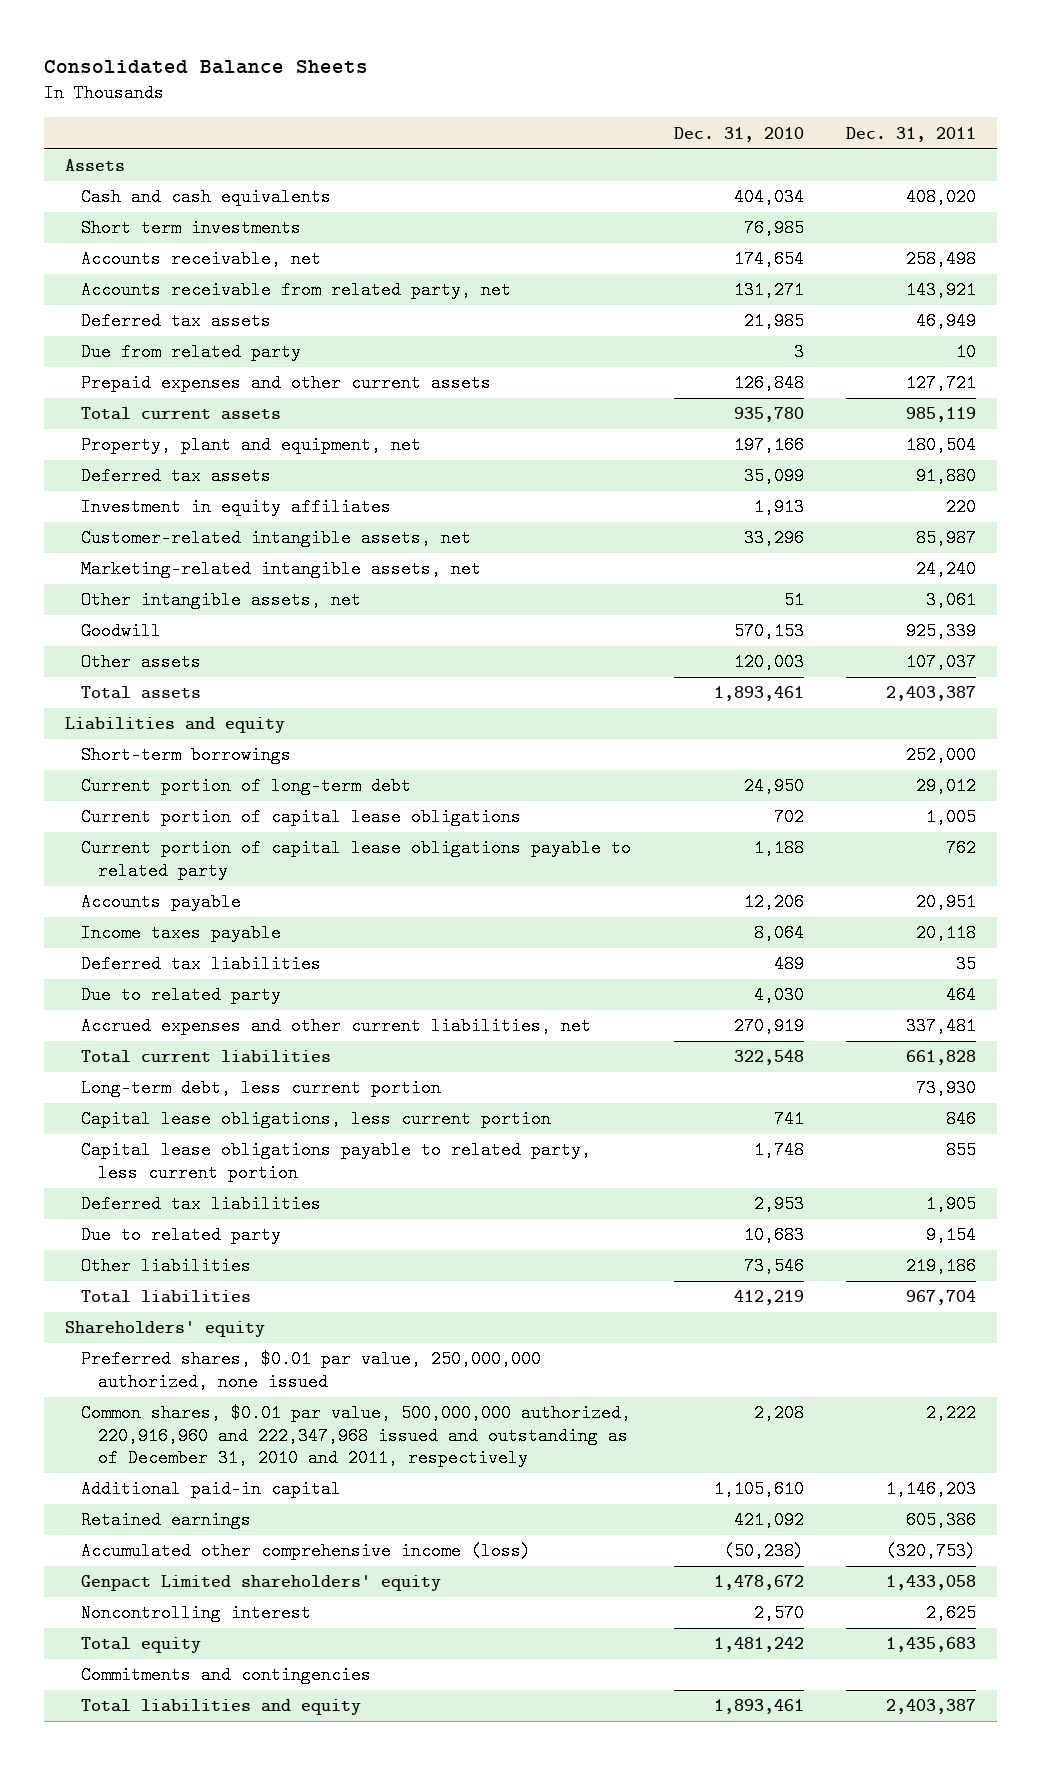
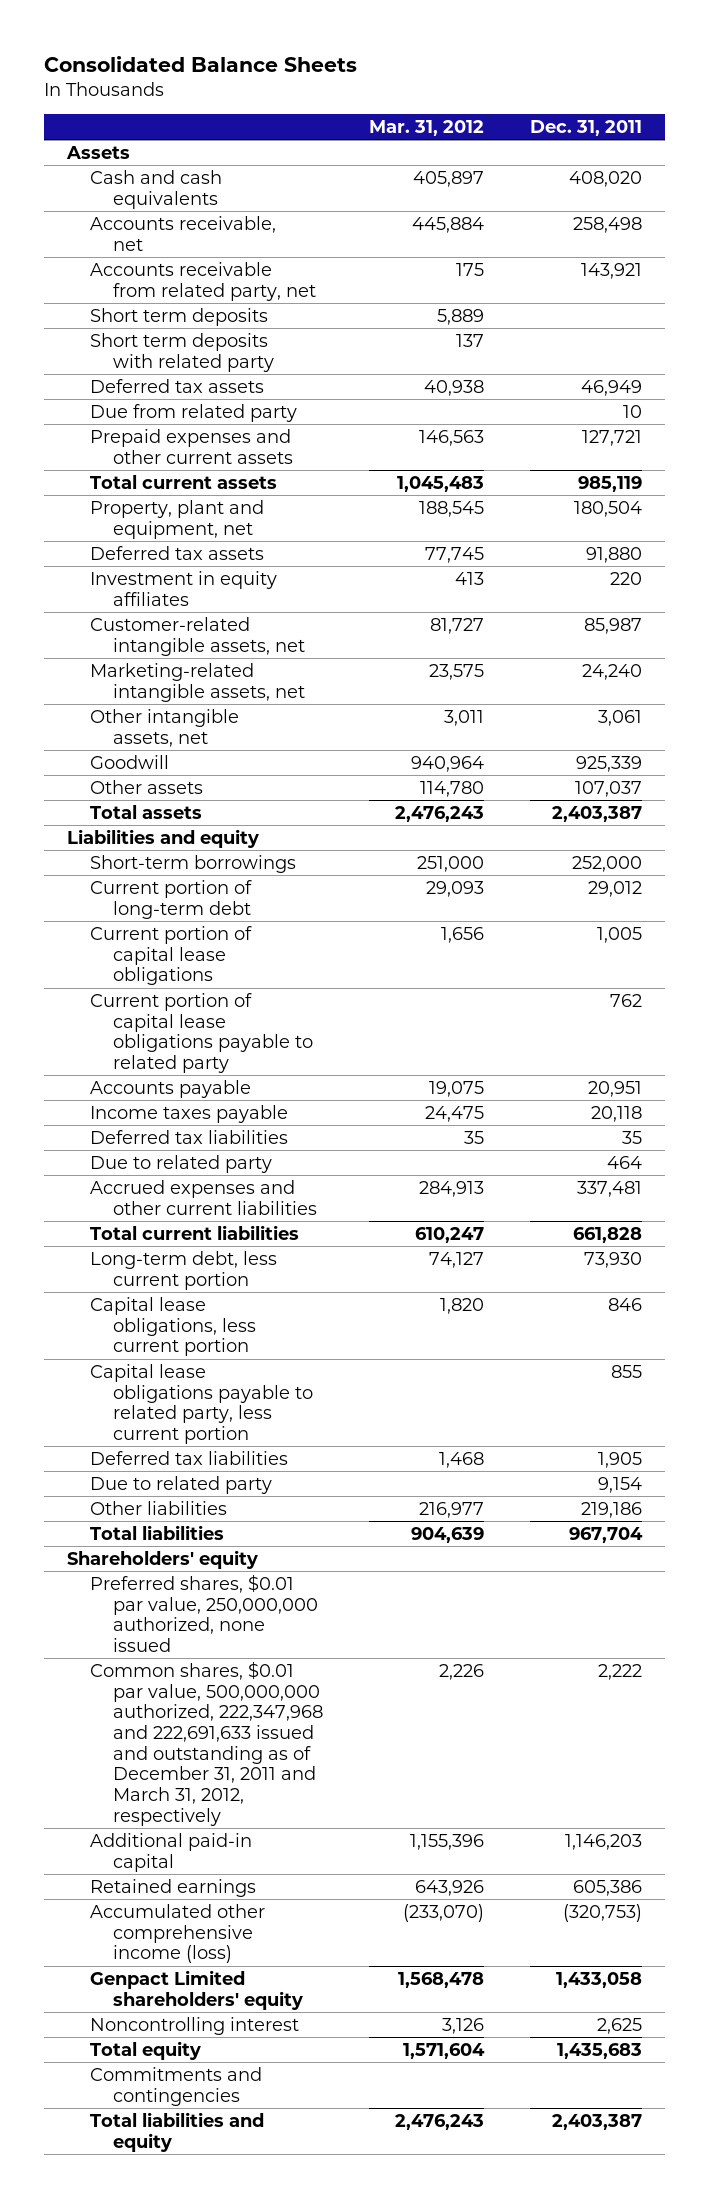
- | Dec. 31, 2010 | Dec. 31, 2011
+ | Mar. 31, 2012 | Dec. 31, 2011
- Short term investments | 76,985 |
+ Short term deposits | 5,889 |
+ Short term deposits with related party | 137 |
- Accrued expenses and other current liabilities, net | 270,919 | 337,481
+ Accrued expenses and other current liabilities | 284,913 | 337,481
- Common shares, $0.01 par value, 500,000,000 authorized, 220,916,960 and 222,347,968 issued and outstanding as of December 31, 2010 and 2011, respectively | 2,208 | 2,222
+ Common shares, $0.01 par value, 500,000,000 authorized, 222,347,968 and 222,691,633 issued and outstanding as of December 31, 2011 and March 31, 2012, respectively | 2,226 | 2,222

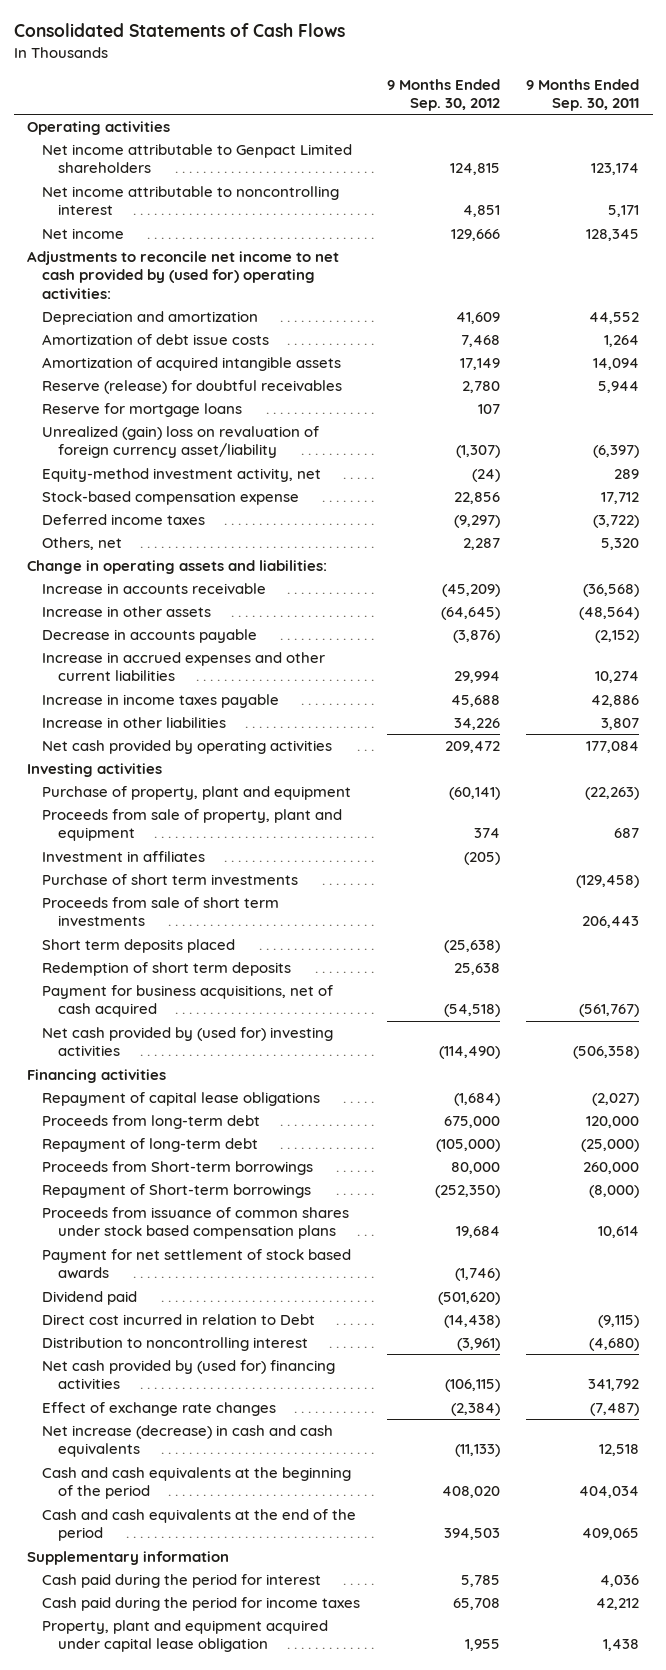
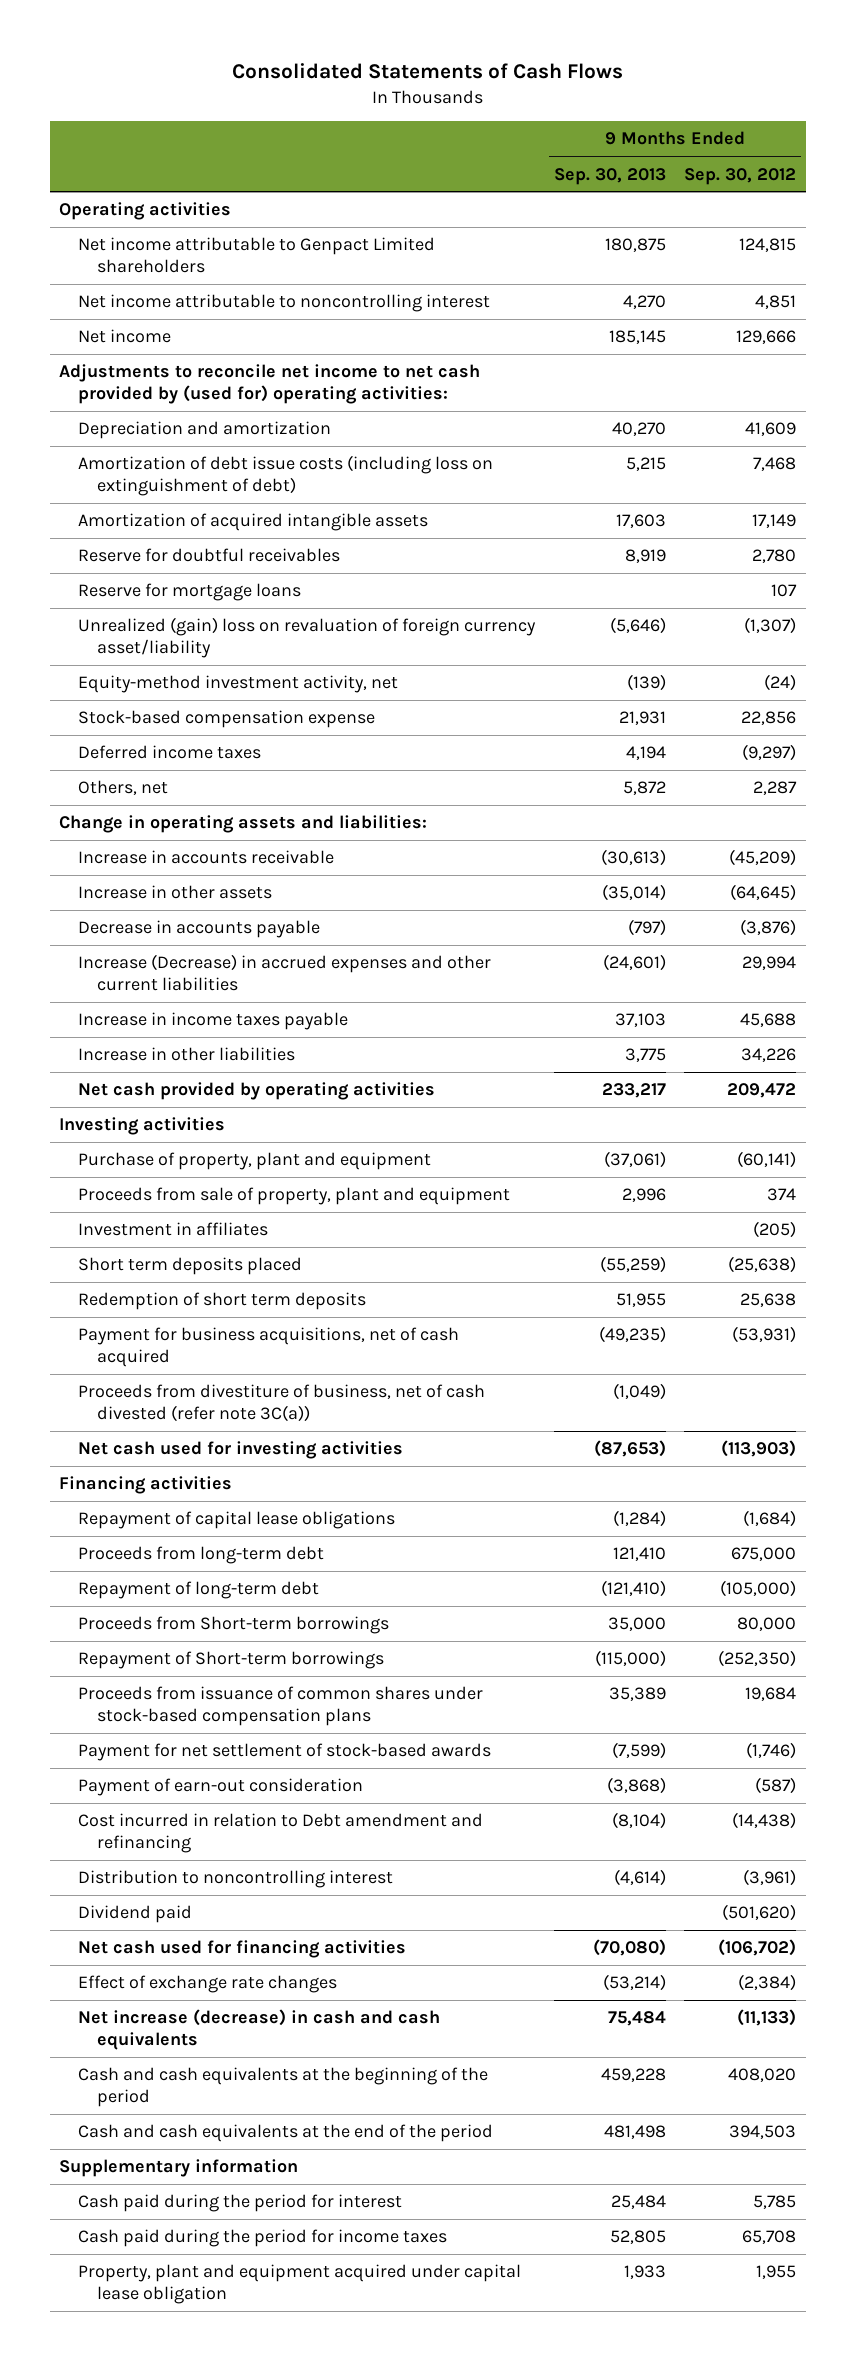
- | 9 Months Ended Sep. 30, 2012 | 9 Months Ended Sep. 30, 2011
+ | 9 Months Ended Sep. 30, 2013 | 9 Months Ended Sep. 30, 2012
- Amortization of debt issue costs | 7,468 | 1,264
+ Amortization of debt issue costs (including loss on extinguishment of debt) | 5,215 | 7,468
- Reserve (release) for doubtful receivables | 2,780 | 5,944
+ Reserve for doubtful receivables | 8,919 | 2,780
- Increase in accrued expenses and other current liabilities | 29,994 | 10,274
+ Increase (Decrease) in accrued expenses and other current liabilities | (24,601) | 29,994
- Purchase of short term investments | | (129,458)
- Proceeds from sale of short term investments | | 206,443
- Payment for business acquisitions, net of cash acquired | (54,518) | (561,767)
- Net cash provided by (used for) investing activities | (114,490) | (506,358)
+ Payment for business acquisitions, net of cash acquired | (49,235) | (53,931)
+ Proceeds from divestiture of business, net of cash divested (refer note 3C(a)) | (1,049) |
+ Net cash used for investing activities | (87,653) | (113,903)
- Proceeds from issuance of common shares under stock based compensation plans | 19,684 | 10,614
- Payment for net settlement of stock based awards | (1,746) |
- Direct cost incurred in relation to Debt | (14,438) | (9,115)
+ Proceeds from issuance of common shares under stock-based compensation plans | 35,389 | 19,684
+ Payment for net settlement of stock-based awards | (7,599) | (1,746)
+ Payment of earn-out consideration | (3,868) | (587)
+ Cost incurred in relation to Debt amendment and refinancing | (8,104) | (14,438)
- Net cash provided by (used for) financing activities | (106,115) | 341,792
moved down: Dividend paid | | (501,620)
+ Net cash used for financing activities | (70,080) | (106,702)

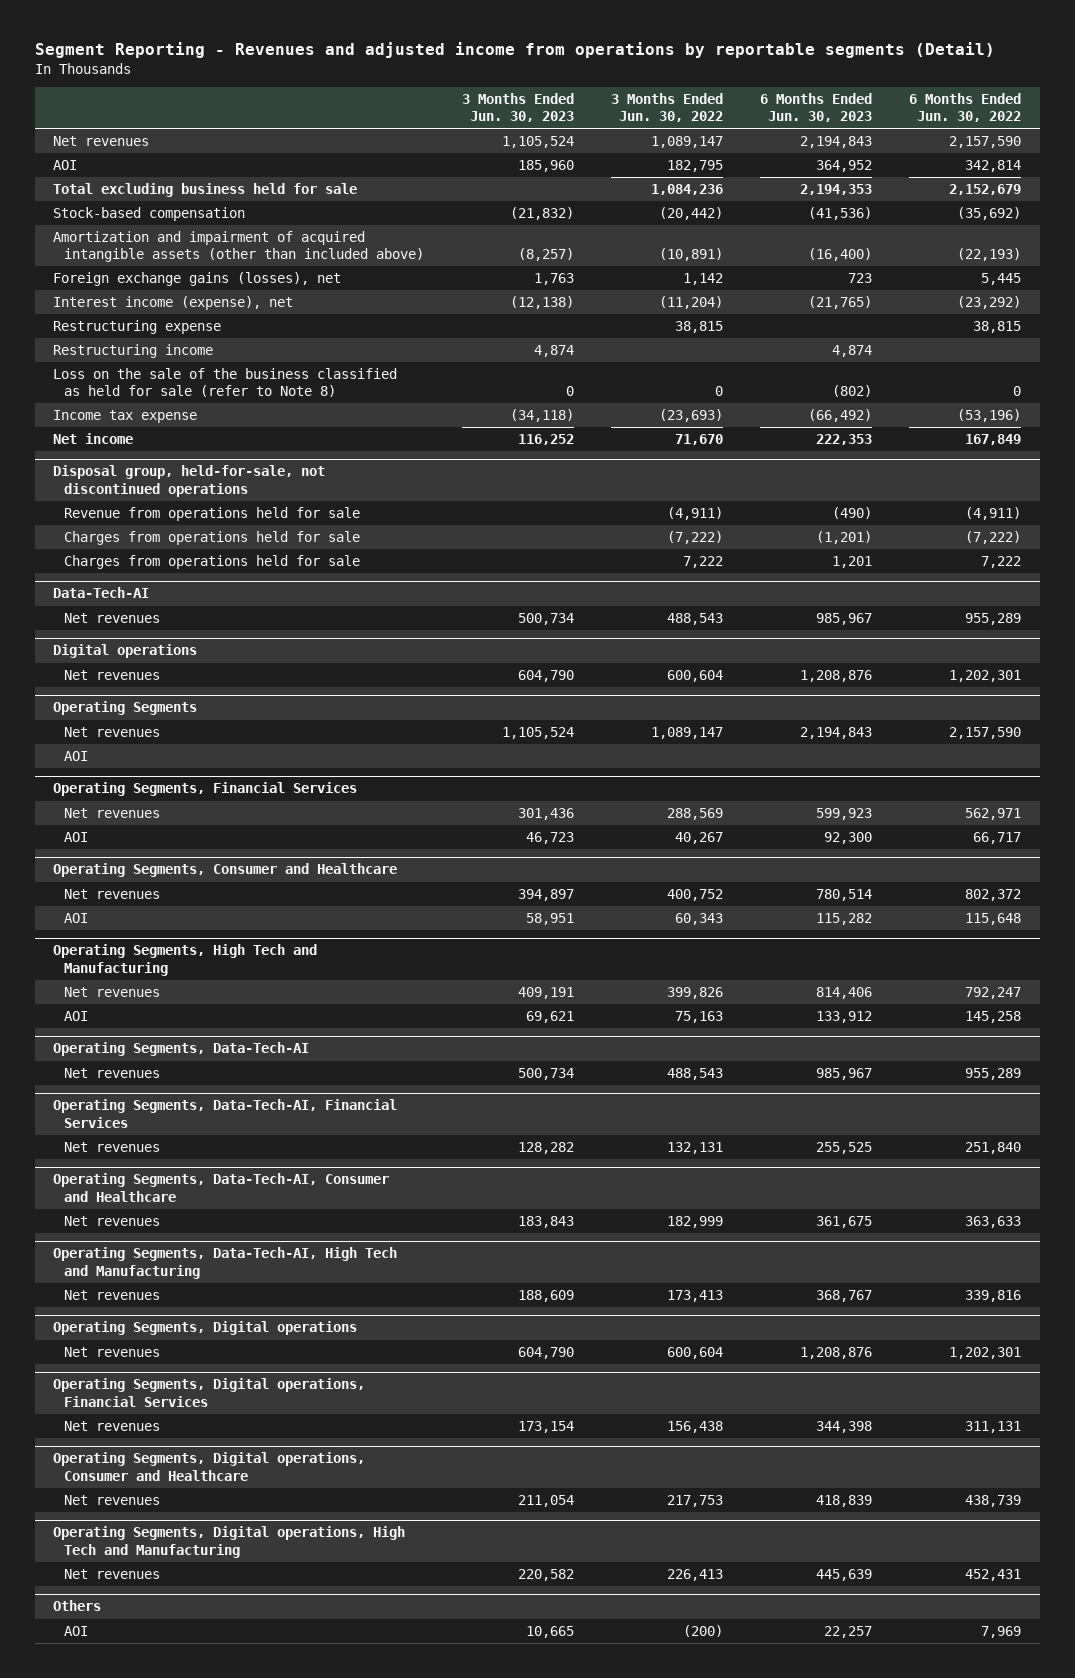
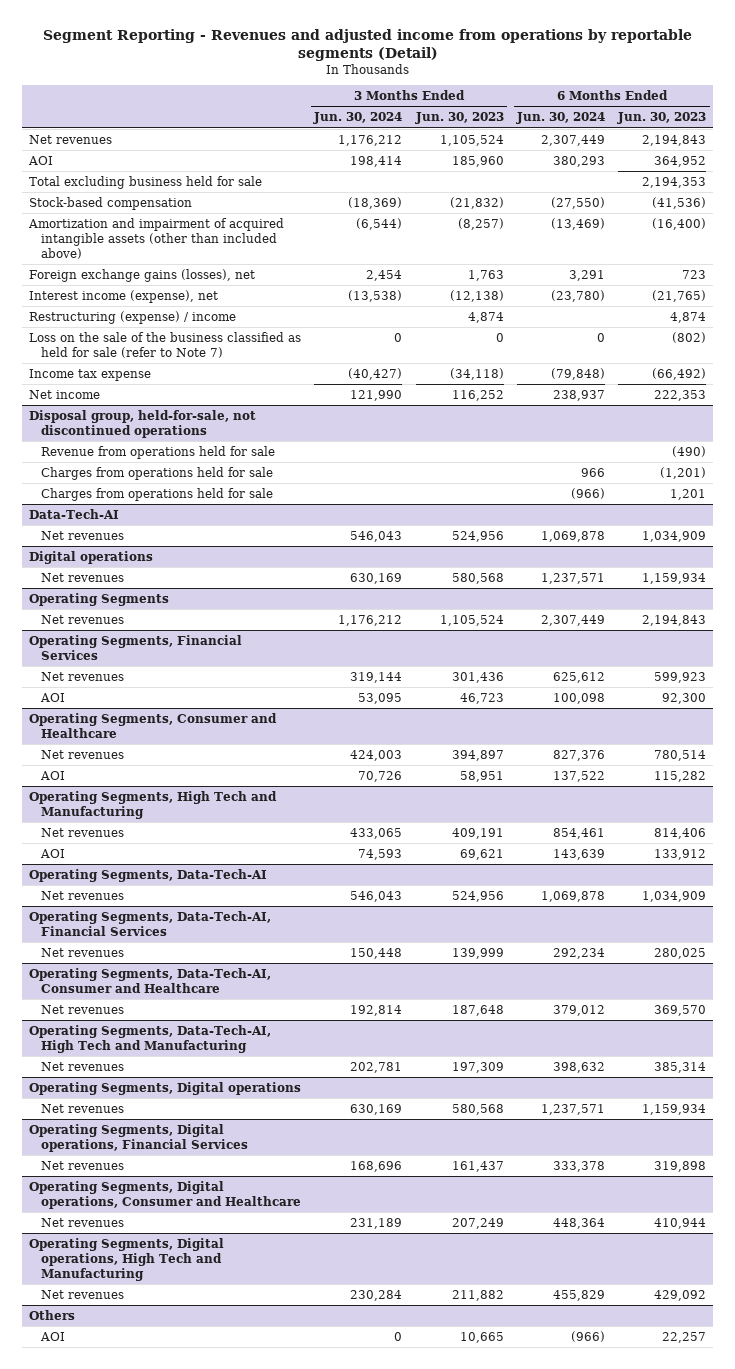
- | 3 Months Ended Jun. 30, 2023 | 3 Months Ended Jun. 30, 2022 | 6 Months Ended Jun. 30, 2023 | 6 Months Ended Jun. 30, 2022
+ | 3 Months Ended Jun. 30, 2024 | 3 Months Ended Jun. 30, 2023 | 6 Months Ended Jun. 30, 2024 | 6 Months Ended Jun. 30, 2023
- Restructuring expense | | 38,815 | | 38,815
- Restructuring income | 4,874 | | 4,874 |
- Loss on the sale of the business classified as held for sale (refer to Note 8) | 0 | 0 | (802) | 0
+ Restructuring (expense) / income | | 4,874 | | 4,874
+ Loss on the sale of the business classified as held for sale (refer to Note 7) | 0 | 0 | 0 | (802)
@ Data-Tech-AI
- Net revenues | 500,734 | 488,543 | 985,967 | 955,289
+ Net revenues | 546,043 | 524,956 | 1,069,878 | 1,034,909
@ Digital operations
- Net revenues | 604,790 | 600,604 | 1,208,876 | 1,202,301
+ Net revenues | 630,169 | 580,568 | 1,237,571 | 1,159,934
@ Operating Segments
- AOI
@ Operating Segments, Data-Tech-AI
- Net revenues | 500,734 | 488,543 | 985,967 | 955,289
+ Net revenues | 546,043 | 524,956 | 1,069,878 | 1,034,909
@ Operating Segments, Data-Tech-AI, Financial Services
- Net revenues | 128,282 | 132,131 | 255,525 | 251,840
+ Net revenues | 150,448 | 139,999 | 292,234 | 280,025
@ Operating Segments, Data-Tech-AI, Consumer and Healthcare
- Net revenues | 183,843 | 182,999 | 361,675 | 363,633
+ Net revenues | 192,814 | 187,648 | 379,012 | 369,570
@ Operating Segments, Data-Tech-AI, High Tech and Manufacturing
- Net revenues | 188,609 | 173,413 | 368,767 | 339,816
+ Net revenues | 202,781 | 197,309 | 398,632 | 385,314
@ Operating Segments, Digital operations
- Net revenues | 604,790 | 600,604 | 1,208,876 | 1,202,301
+ Net revenues | 630,169 | 580,568 | 1,237,571 | 1,159,934
@ Operating Segments, Digital operations, Financial Services
- Net revenues | 173,154 | 156,438 | 344,398 | 311,131
+ Net revenues | 168,696 | 161,437 | 333,378 | 319,898
@ Operating Segments, Digital operations, Consumer and Healthcare
- Net revenues | 211,054 | 217,753 | 418,839 | 438,739
+ Net revenues | 231,189 | 207,249 | 448,364 | 410,944
@ Operating Segments, Digital operations, High Tech and Manufacturing
- Net revenues | 220,582 | 226,413 | 445,639 | 452,431
+ Net revenues | 230,284 | 211,882 | 455,829 | 429,092

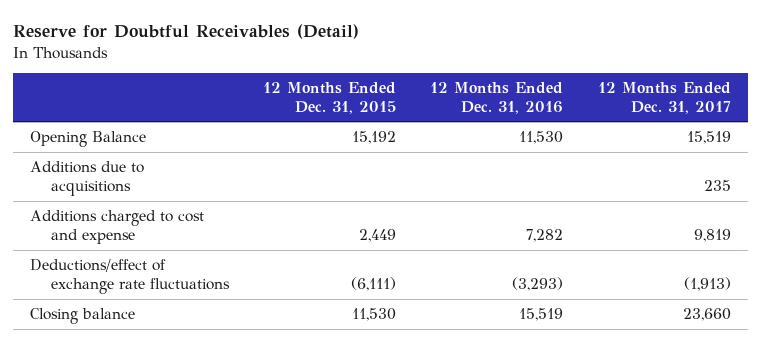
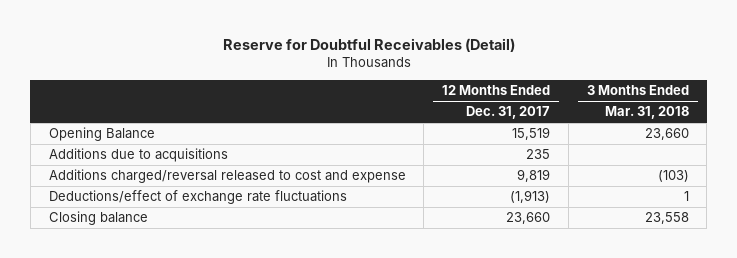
- | 12 Months Ended Dec. 31, 2015 | 12 Months Ended Dec. 31, 2016 | 12 Months Ended Dec. 31, 2017
+ | 12 Months Ended Dec. 31, 2017 | 3 Months Ended Mar. 31, 2018
- Additions charged to cost and expense | 2,449 | 7,282 | 9,819
+ Additions charged/reversal released to cost and expense | 9,819 | (103)

